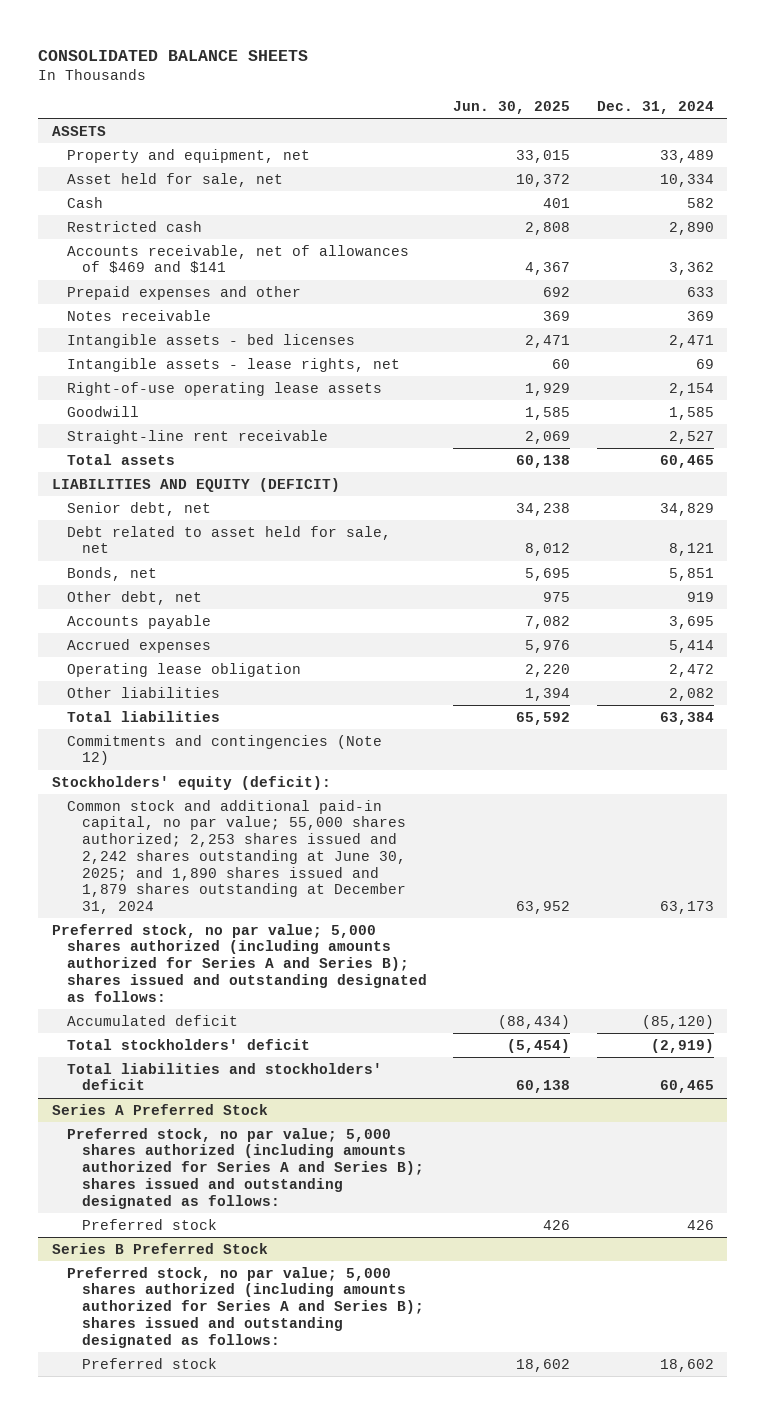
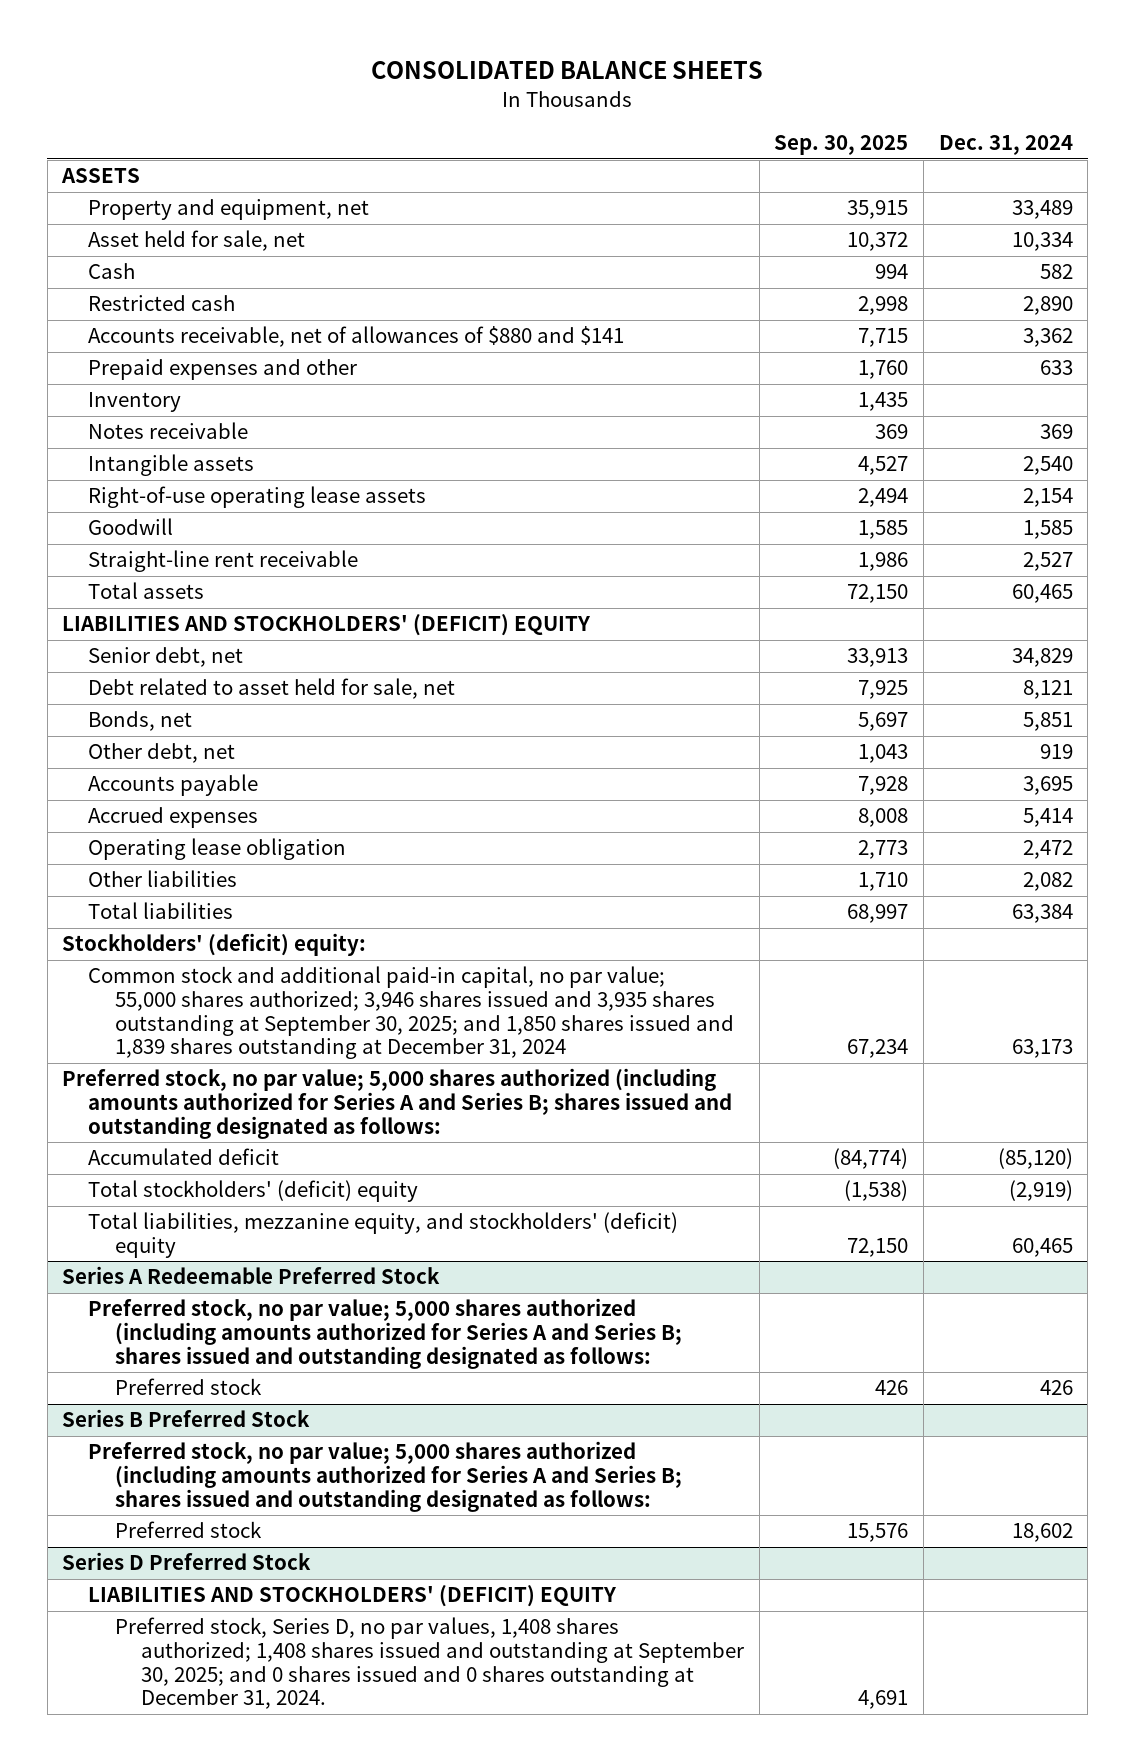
- | Jun. 30, 2025 | Dec. 31, 2024
+ | Sep. 30, 2025 | Dec. 31, 2024
- Accounts receivable, net of allowances of $469 and $141 | 4,367 | 3,362
+ Accounts receivable, net of allowances of $880 and $141 | 7,715 | 3,362
+ Inventory | 1,435 |
- Intangible assets - bed licenses | 2,471 | 2,471
- Intangible assets - lease rights, net | 60 | 69
+ Intangible assets | 4,527 | 2,540
- LIABILITIES AND EQUITY (DEFICIT)
+ LIABILITIES AND STOCKHOLDERS' (DEFICIT) EQUITY
- Commitments and contingencies (Note 12)
- Stockholders' equity (deficit):
- Common stock and additional paid-in capital, no par value; 55,000 shares authorized; 2,253 shares issued and 2,242 shares outstanding at June 30, 2025; and 1,890 shares issued and 1,879 shares outstanding at December 31, 2024 | 63,952 | 63,173
- Preferred stock, no par value; 5,000 shares authorized (including amounts authorized for Series A and Series B); shares issued and outstanding designated as follows:
+ Stockholders' (deficit) equity:
+ Common stock and additional paid-in capital, no par value; 55,000 shares authorized; 3,946 shares issued and 3,935 shares outstanding at September 30, 2025; and 1,850 shares issued and 1,839 shares outstanding at December 31, 2024 | 67,234 | 63,173
+ Preferred stock, no par value; 5,000 shares authorized (including amounts authorized for Series A and Series B; shares issued and outstanding designated as follows:
- Total stockholders' deficit | (5,454) | (2,919)
- Total liabilities and stockholders' deficit | 60,138 | 60,465
- Series A Preferred Stock
- Preferred stock, no par value; 5,000 shares authorized (including amounts authorized for Series A and Series B); shares issued and outstanding designated as follows:
+ Total stockholders' (deficit) equity | (1,538) | (2,919)
+ Total liabilities, mezzanine equity, and stockholders' (deficit) equity | 72,150 | 60,465
+ Series A Redeemable Preferred Stock
+ Preferred stock, no par value; 5,000 shares authorized (including amounts authorized for Series A and Series B; shares issued and outstanding designated as follows:
@ Series B Preferred Stock
- Preferred stock, no par value; 5,000 shares authorized (including amounts authorized for Series A and Series B); shares issued and outstanding designated as follows:
+ Preferred stock, no par value; 5,000 shares authorized (including amounts authorized for Series A and Series B; shares issued and outstanding designated as follows:
+ Series D Preferred Stock
+ LIABILITIES AND STOCKHOLDERS' (DEFICIT) EQUITY
+ Preferred stock, Series D, no par values, 1,408 shares authorized; 1,408 shares issued and outstanding at September 30, 2025; and 0 shares issued and 0 shares outstanding at December 31, 2024. | 4,691 |

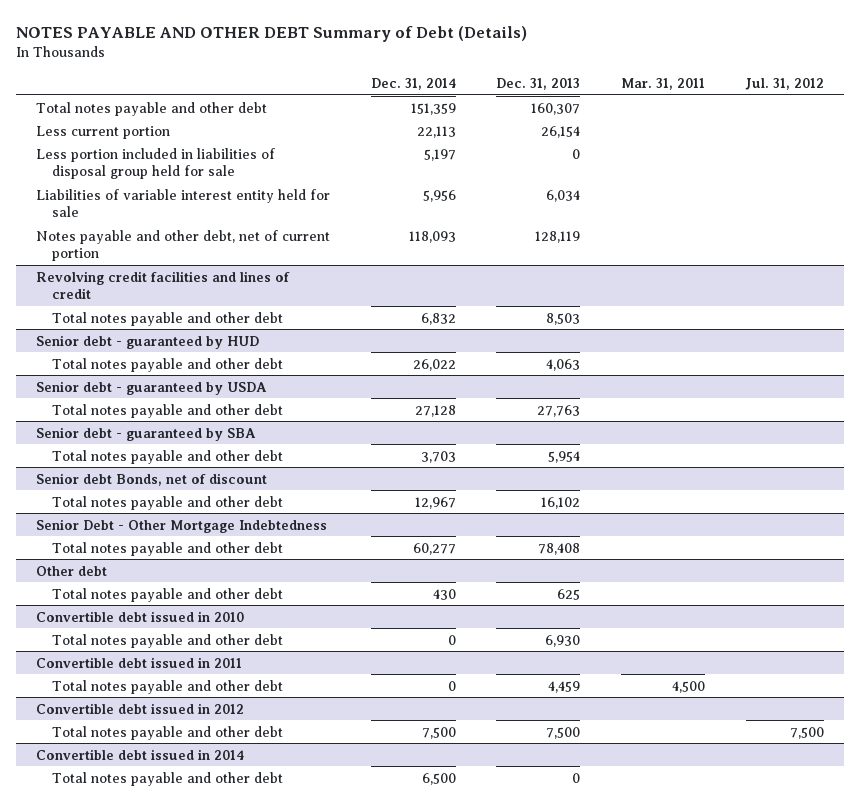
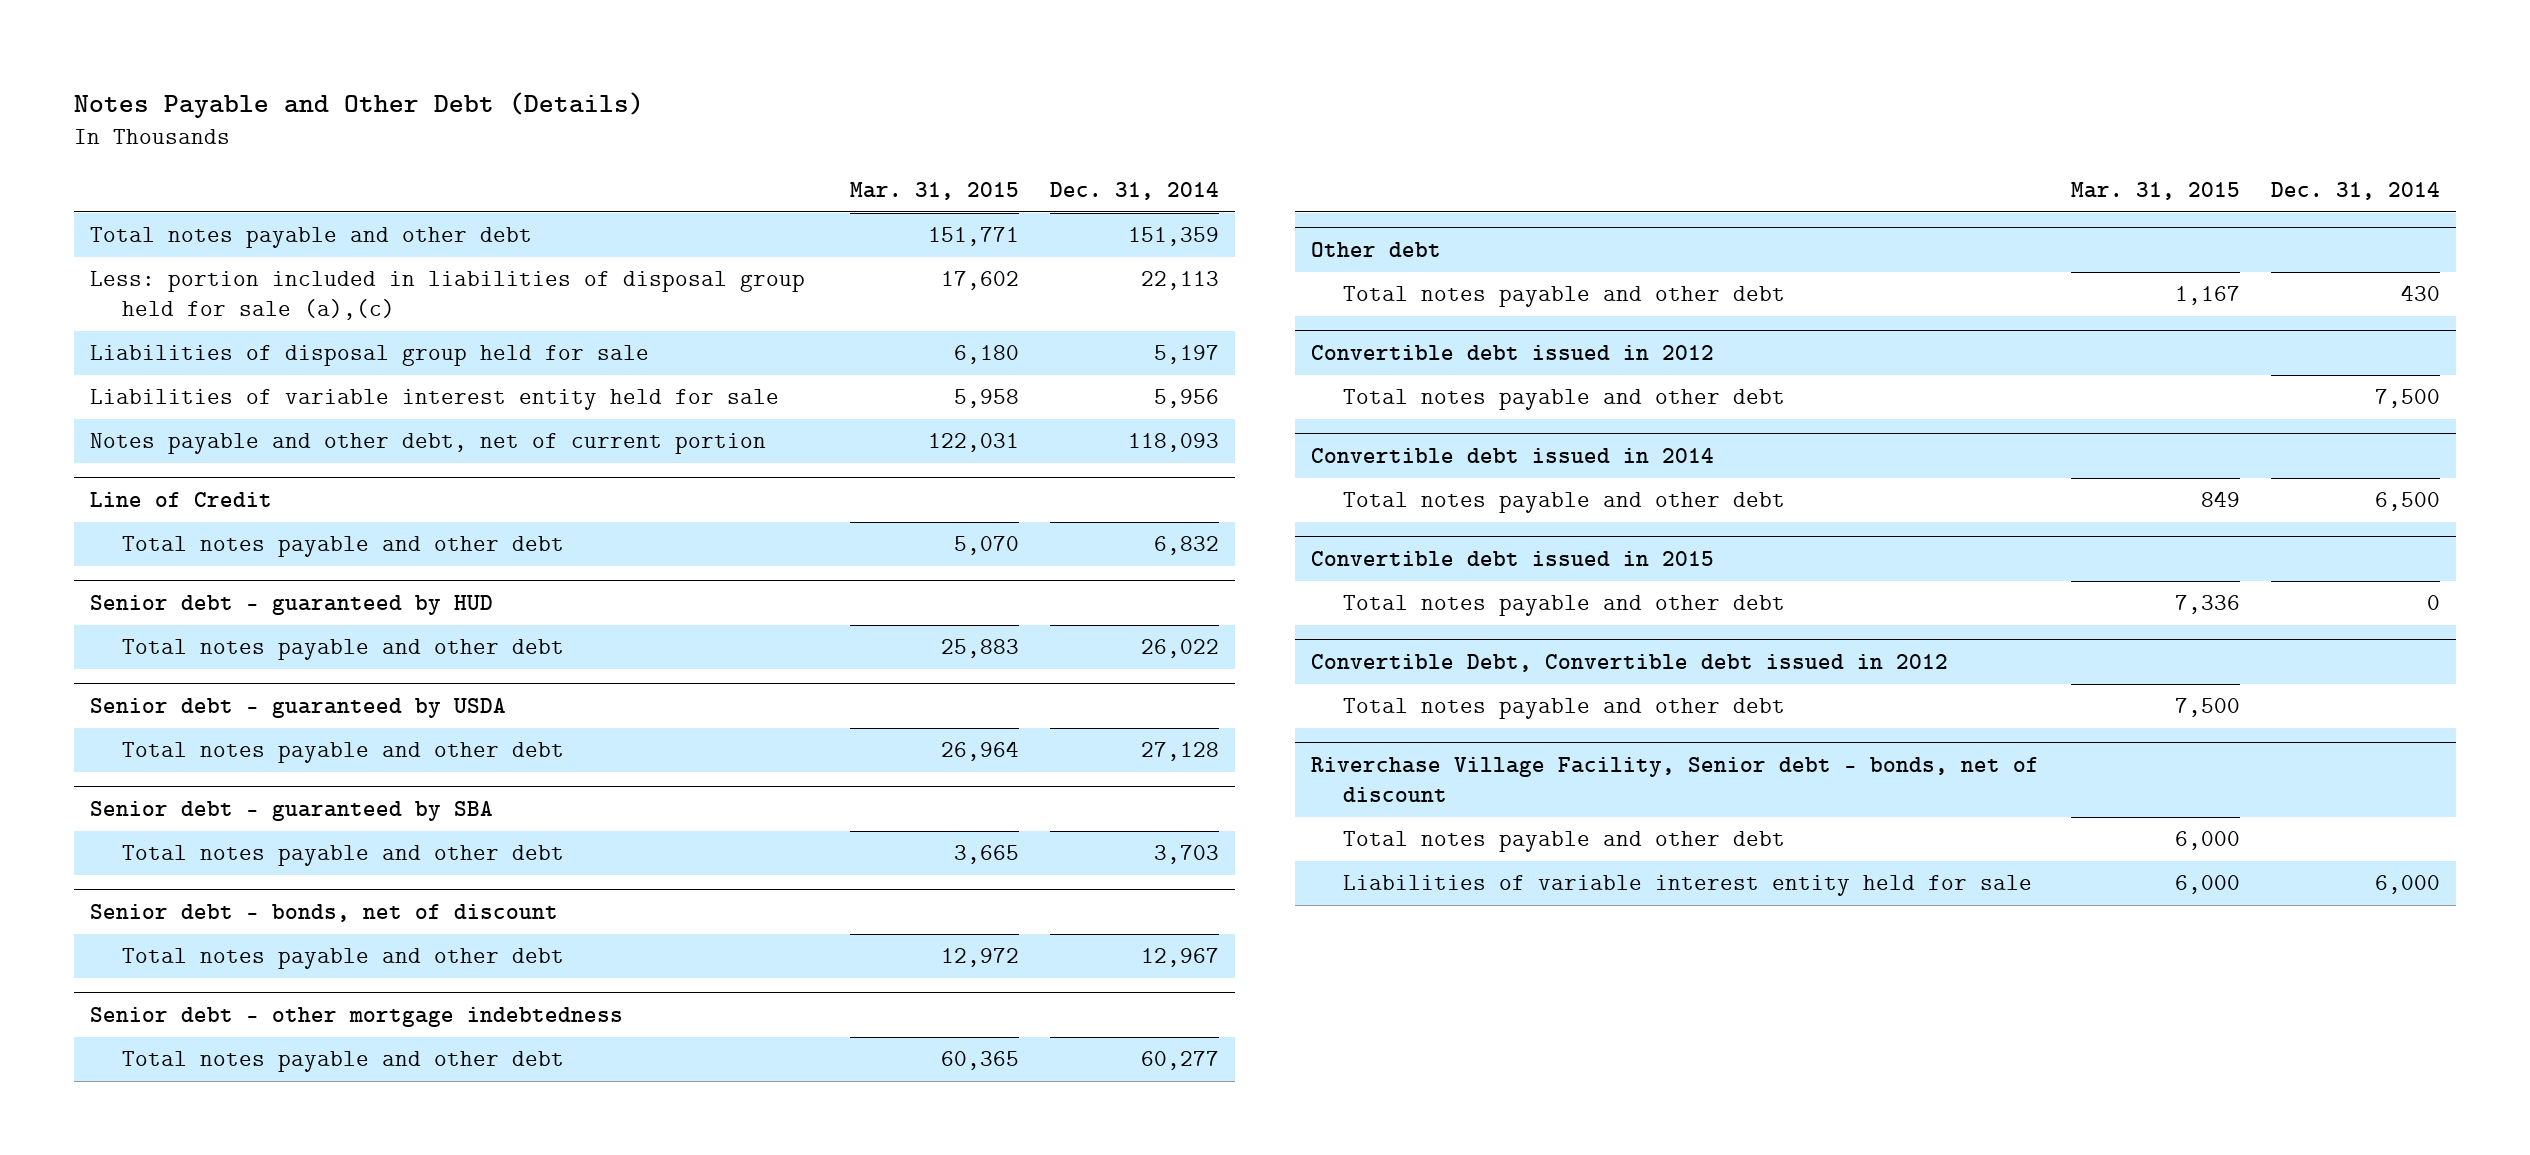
- NOTES PAYABLE AND OTHER DEBT Summary of Debt (Details)
+ Notes Payable and Other Debt (Details)
- | Dec. 31, 2014 | Dec. 31, 2013 | Mar. 31, 2011 | Jul. 31, 2012
+ | Mar. 31, 2015 | Dec. 31, 2014
- Less current portion | 22,113 | 26,154 | |
- Less portion included in liabilities of disposal group held for sale | 5,197 | 0 | |
+ Less: portion included in liabilities of disposal group held for sale (a),(c) | 17,602 | 22,113
+ Liabilities of disposal group held for sale | 6,180 | 5,197
- Revolving credit facilities and lines of credit
+ Line of Credit
- Senior debt Bonds, net of discount
+ Senior debt - bonds, net of discount
- Senior Debt - Other Mortgage Indebtedness
+ Senior debt - other mortgage indebtedness
- Convertible debt issued in 2010
- Total notes payable and other debt | 0 | 6,930 | |
- Convertible debt issued in 2011
- Total notes payable and other debt | 0 | 4,459 | 4,500 |
+ Convertible debt issued in 2015
+ Total notes payable and other debt | 7,336 | 0
+ Convertible Debt, Convertible debt issued in 2012
+ Total notes payable and other debt | 7,500 |
+ Riverchase Village Facility, Senior debt - bonds, net of discount
+ Total notes payable and other debt | 6,000 |
+ Liabilities of variable interest entity held for sale | 6,000 | 6,000

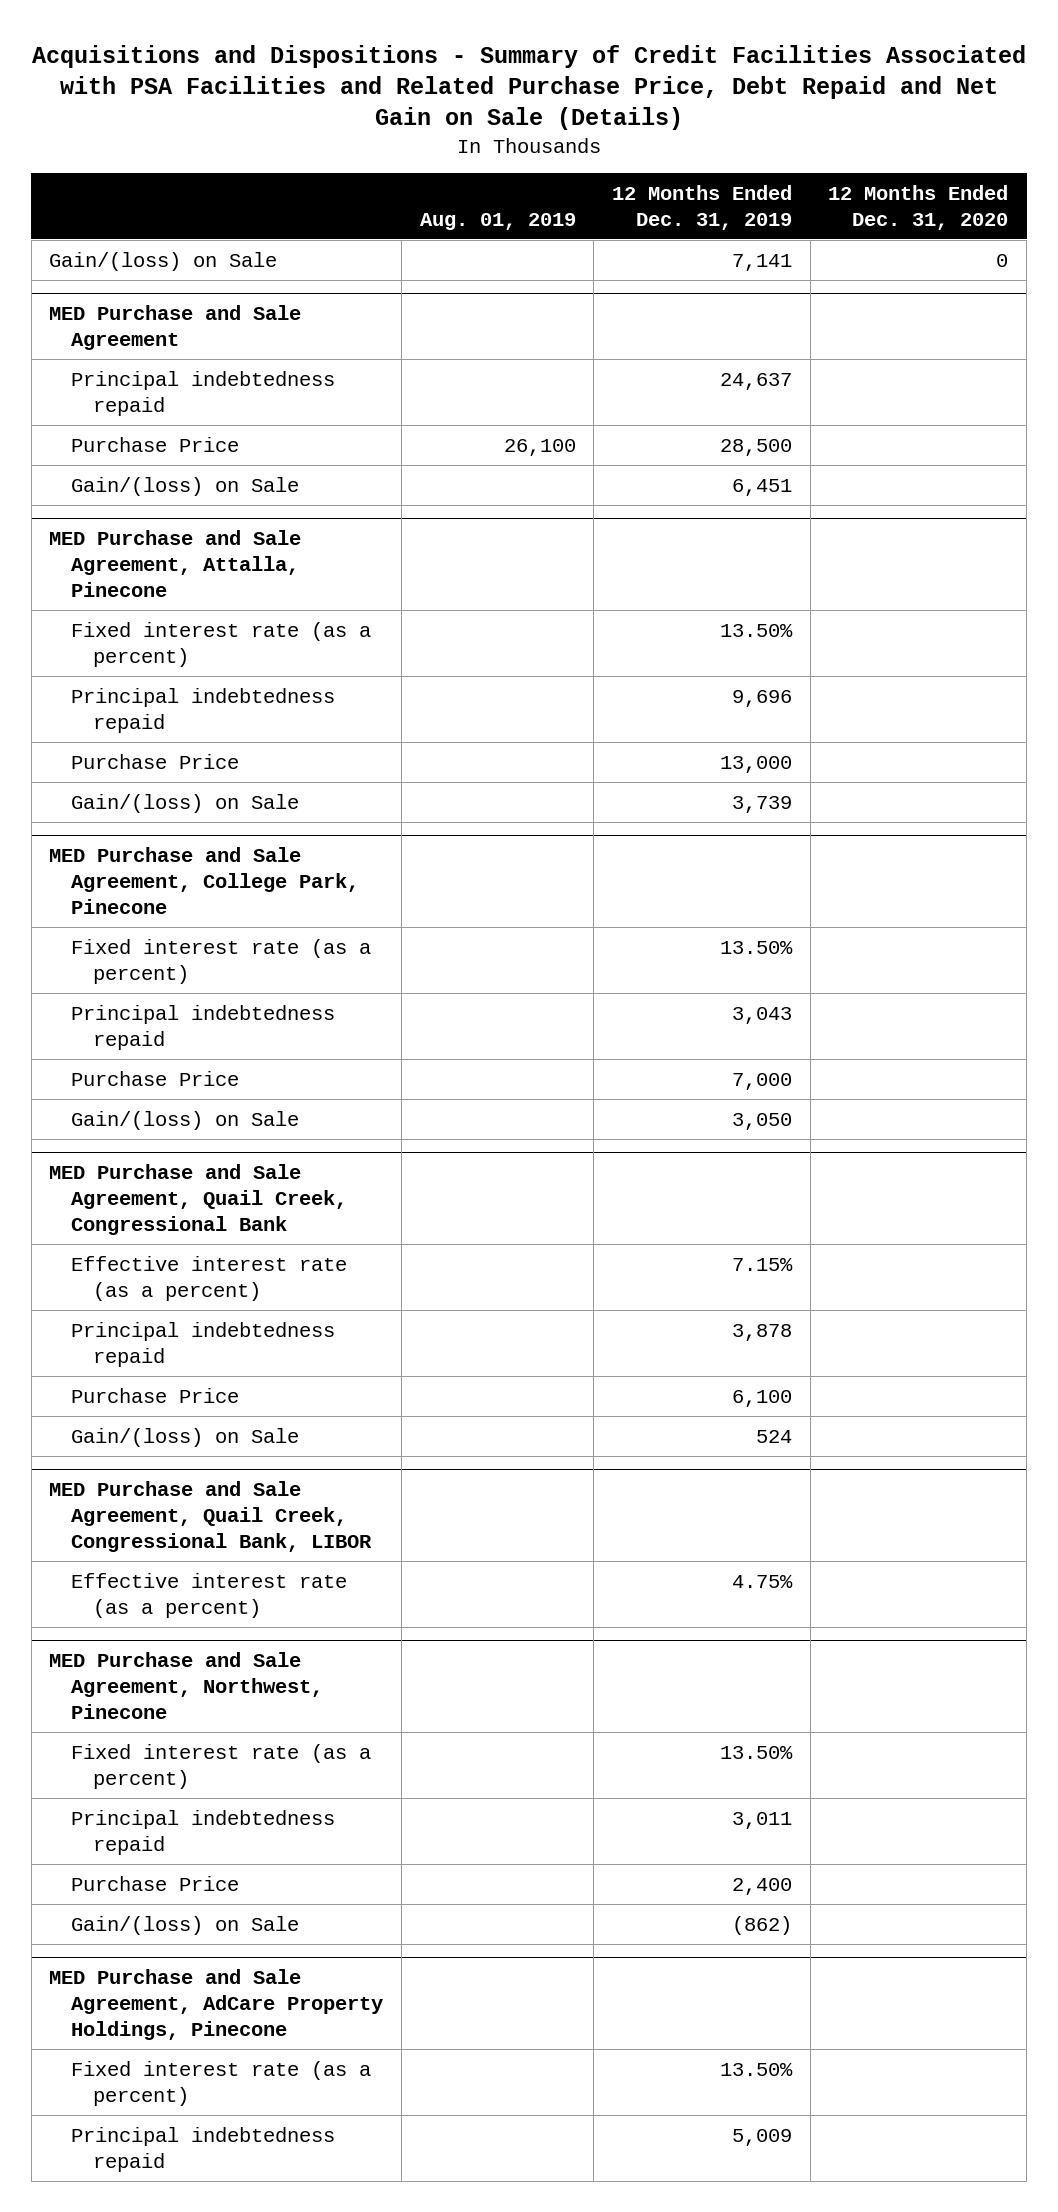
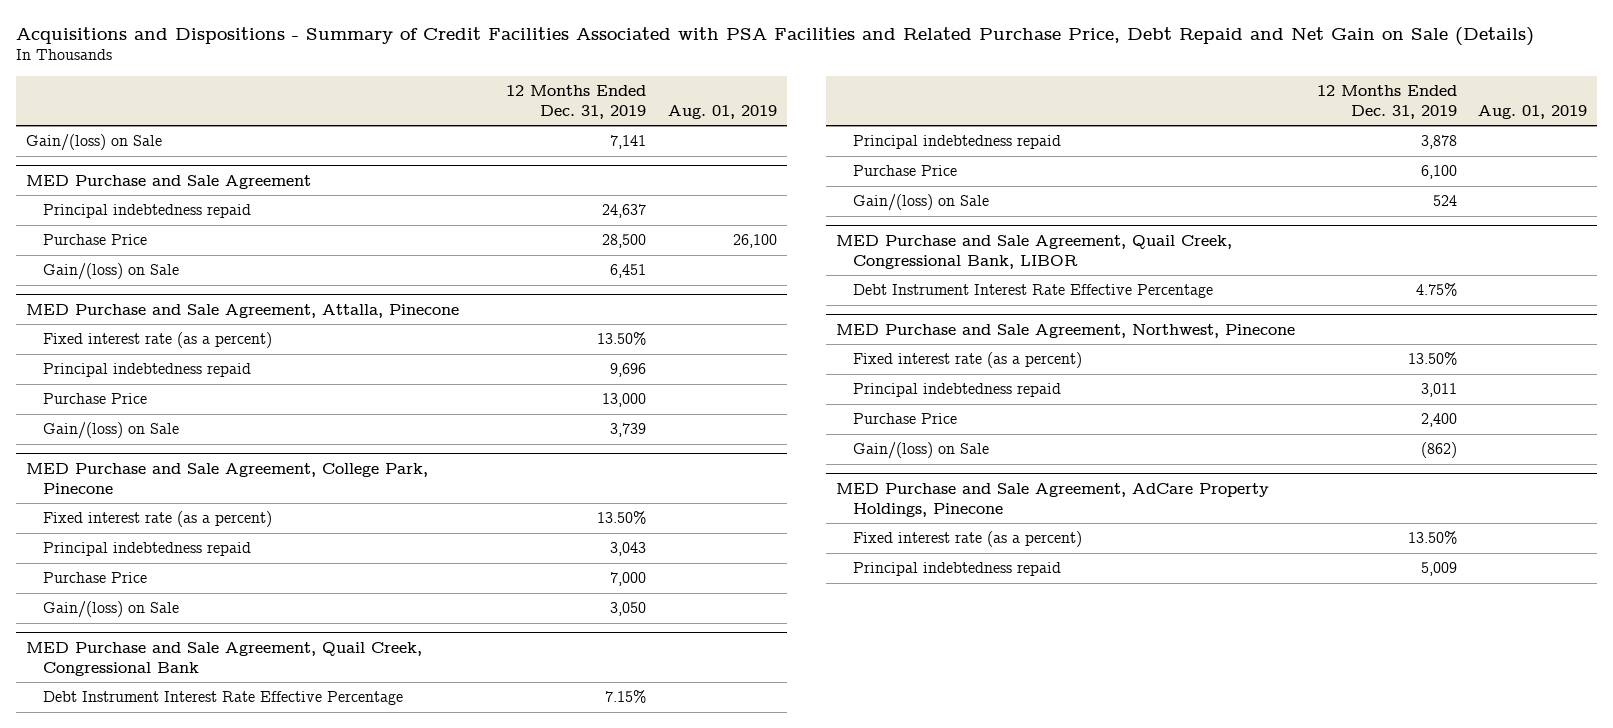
- | Aug. 01, 2019 | 12 Months Ended Dec. 31, 2019 | 12 Months Ended Dec. 31, 2020
+ | 12 Months Ended Dec. 31, 2019 | Aug. 01, 2019
@ MED Purchase and Sale Agreement, Quail Creek, Congressional Bank
- Effective interest rate (as a percent) | | 7.15% |
+ Debt Instrument Interest Rate Effective Percentage | 7.15% |
@ MED Purchase and Sale Agreement, Quail Creek, Congressional Bank, LIBOR
- Effective interest rate (as a percent) | | 4.75% |
+ Debt Instrument Interest Rate Effective Percentage | 4.75% |

